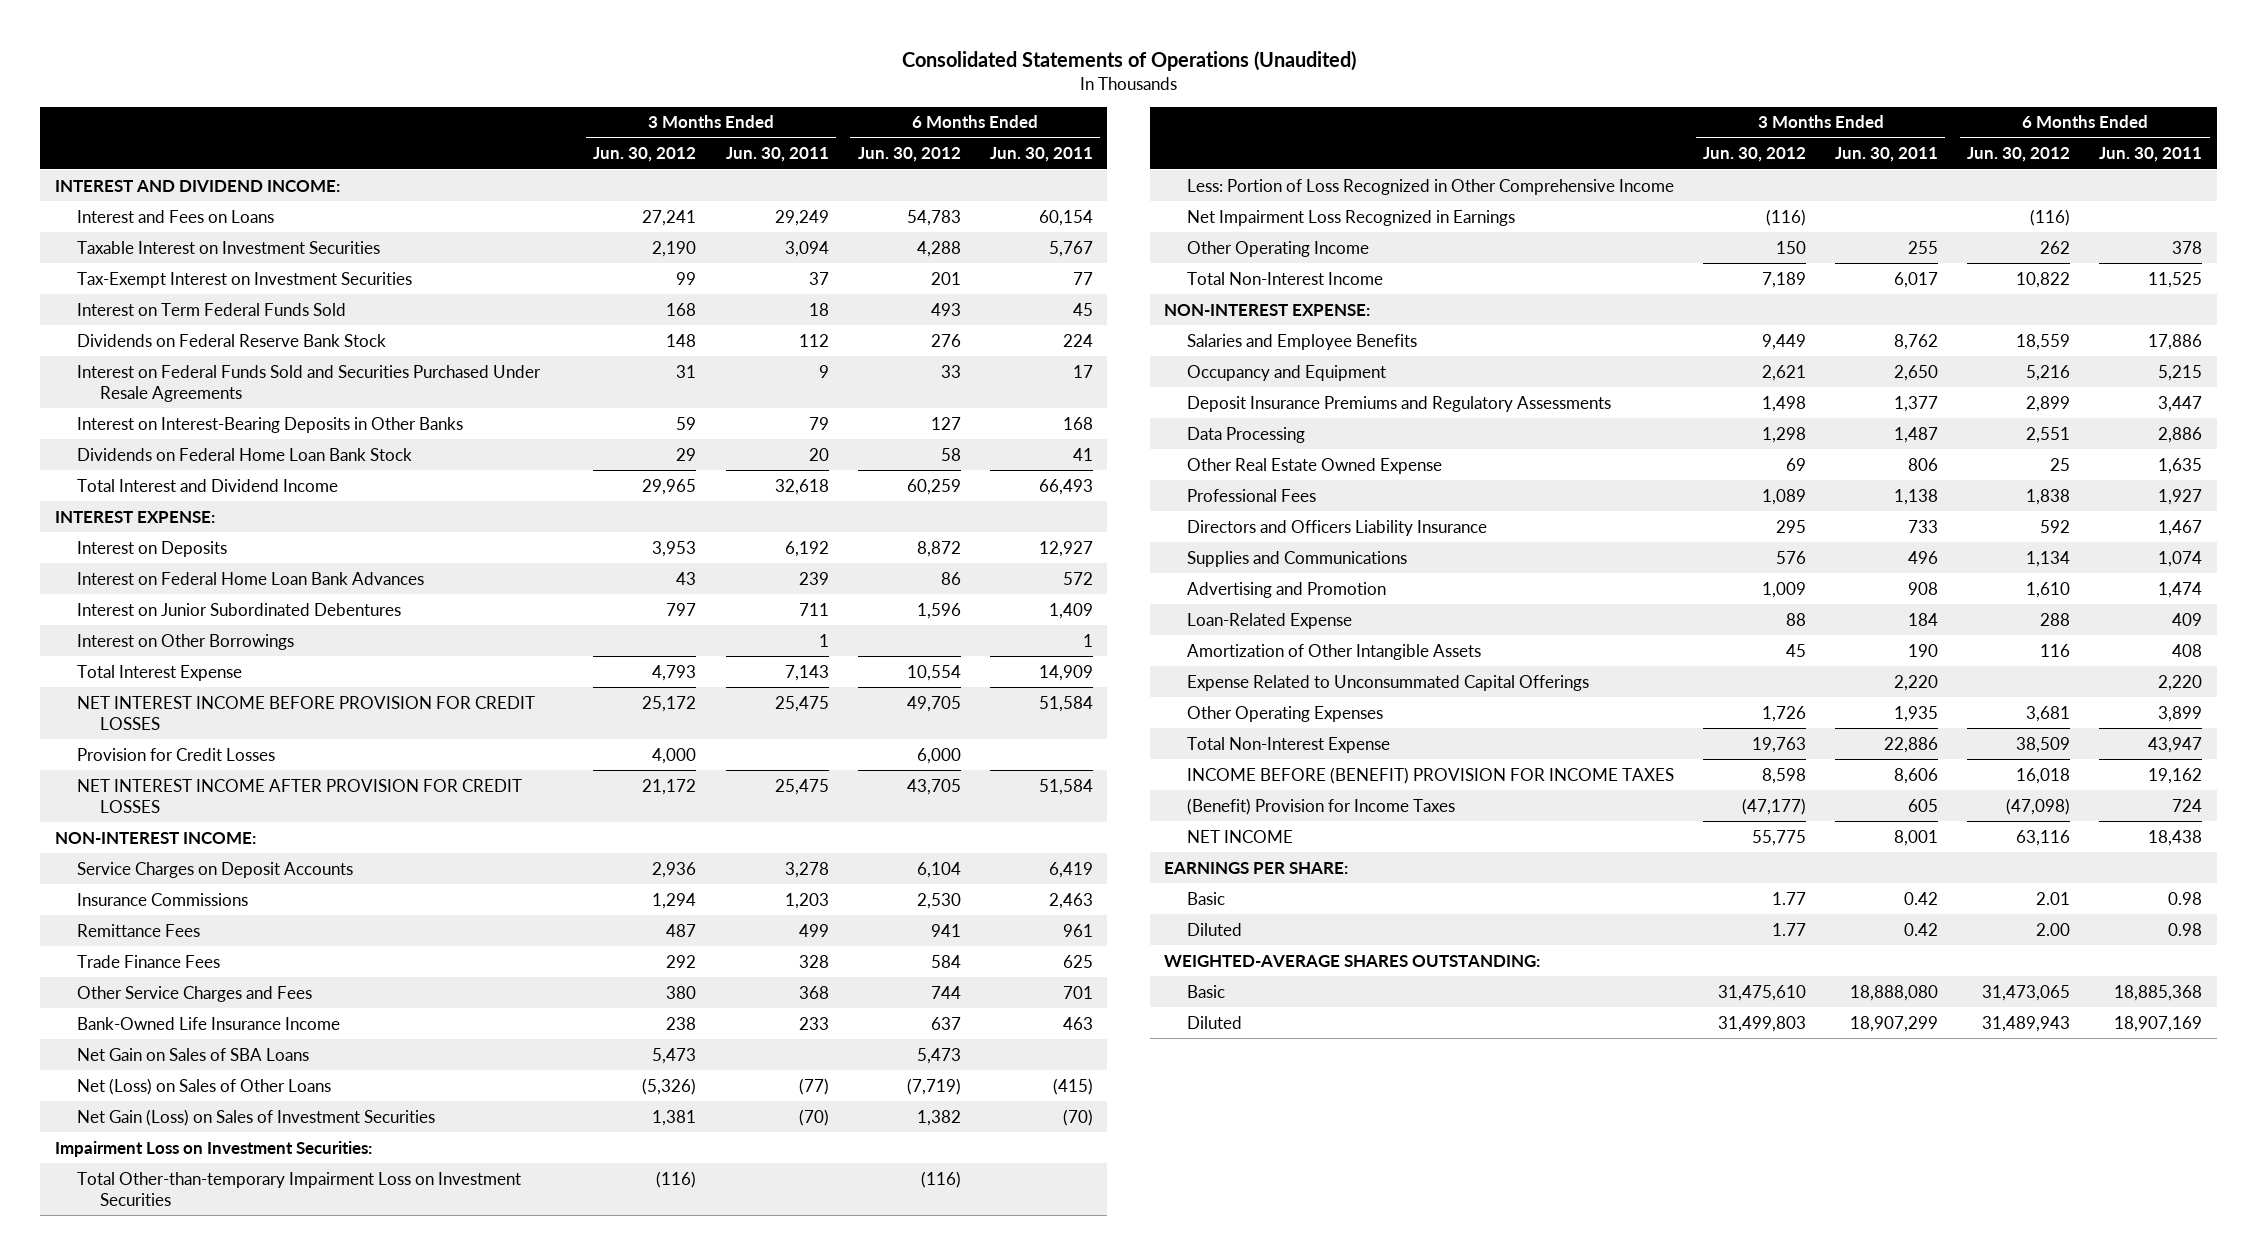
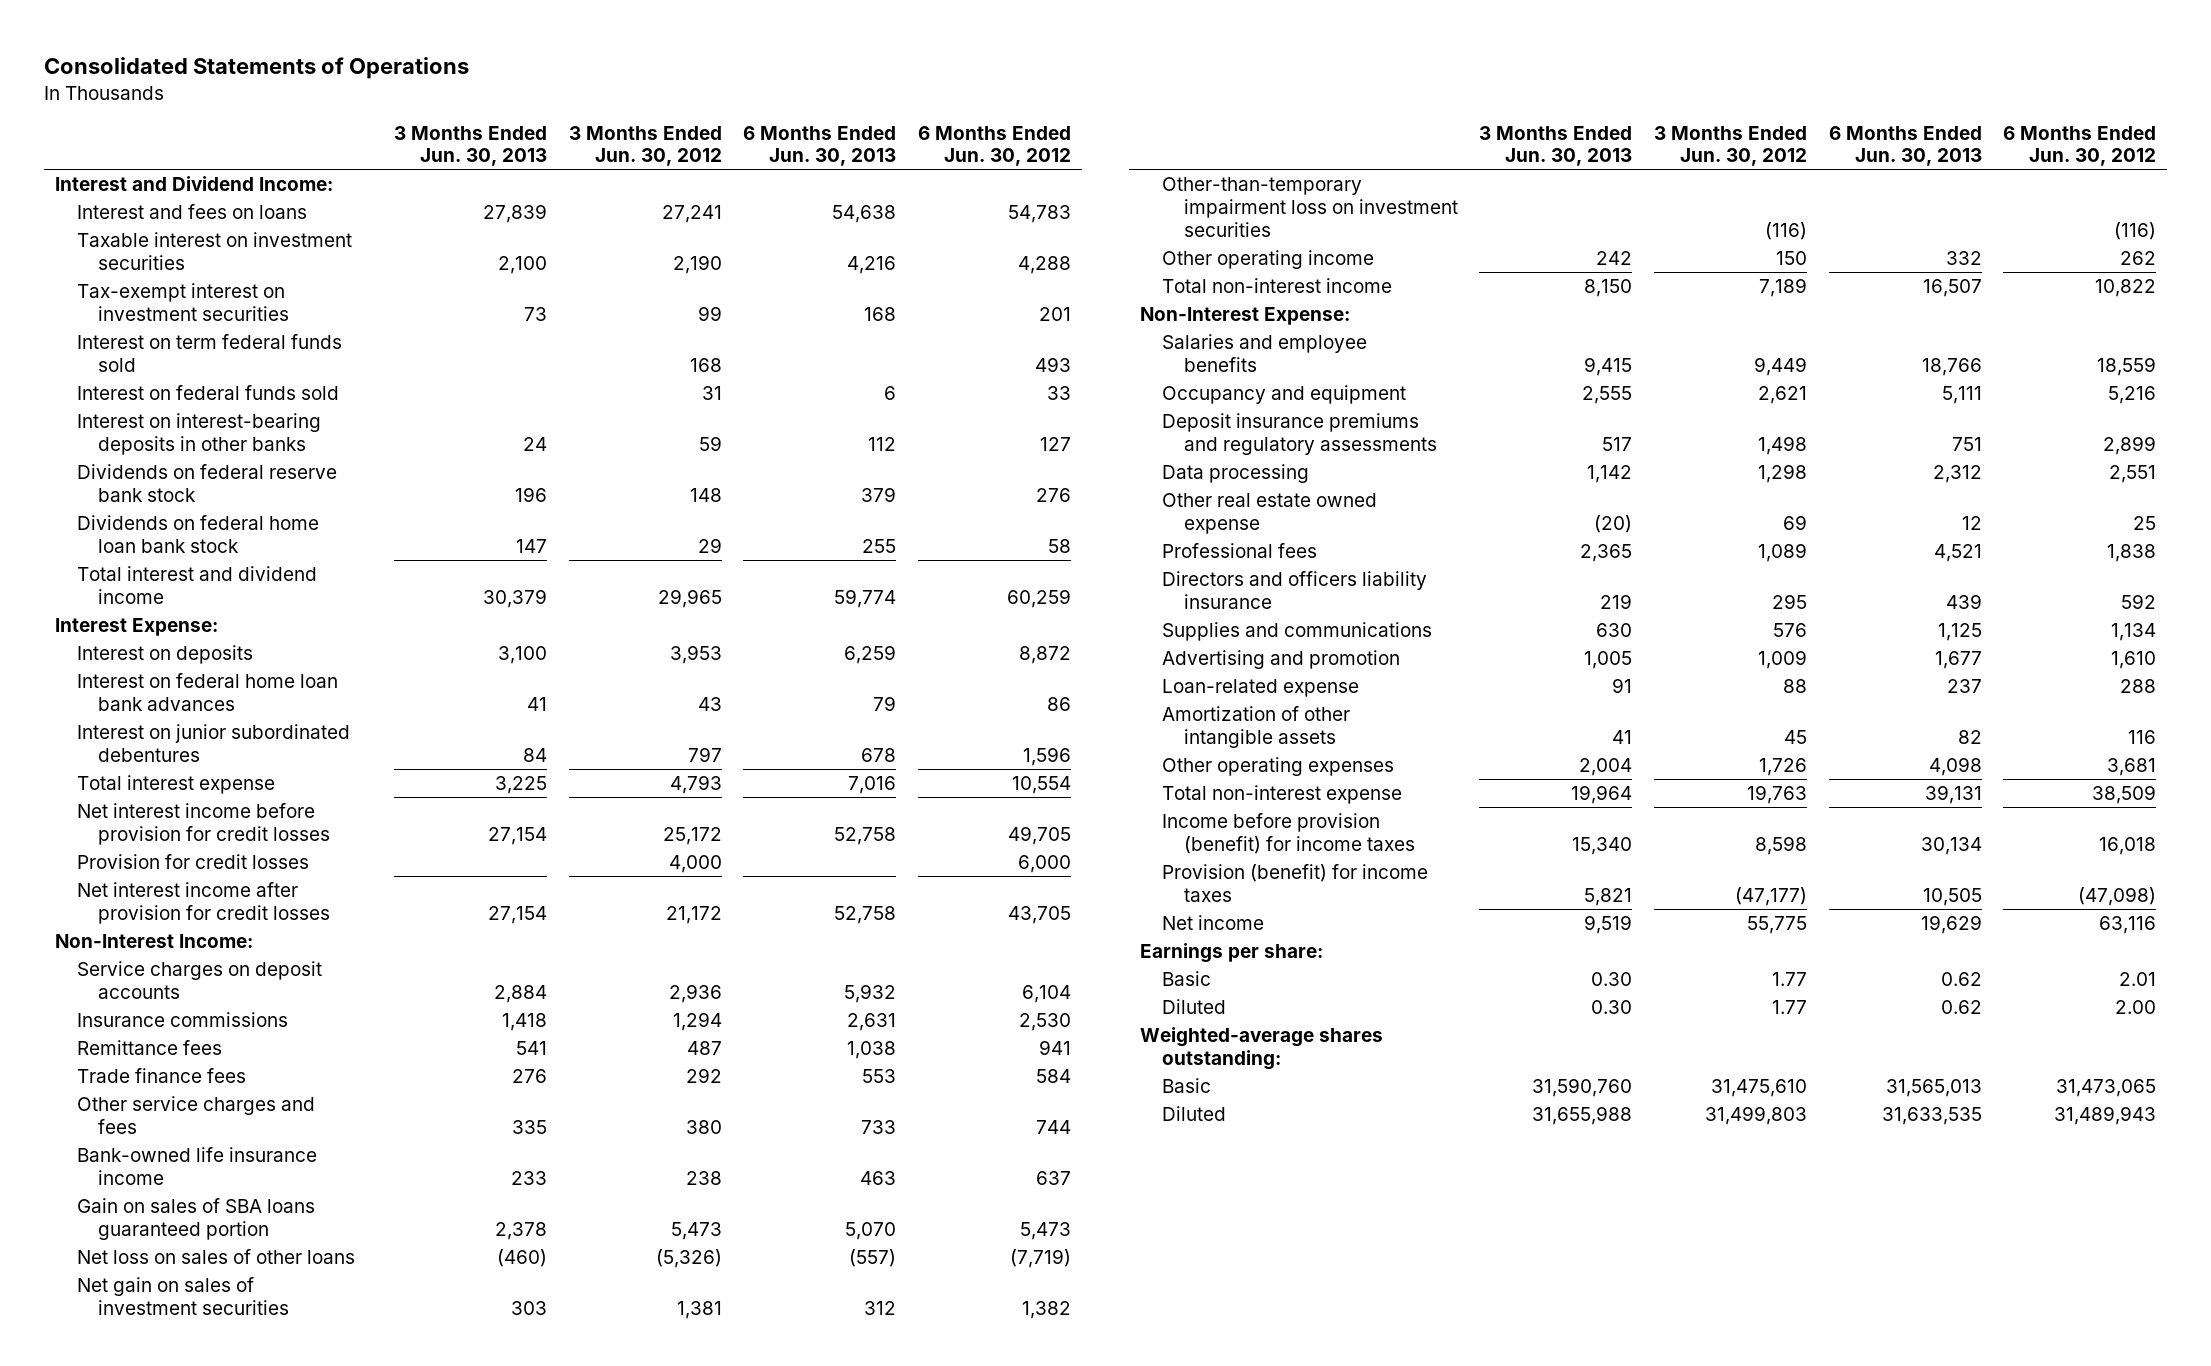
- Consolidated Statements of Operations (Unaudited)
+ Consolidated Statements of Operations
- | 3 Months Ended Jun. 30, 2012 | 3 Months Ended Jun. 30, 2011 | 6 Months Ended Jun. 30, 2012 | 6 Months Ended Jun. 30, 2011
+ | 3 Months Ended Jun. 30, 2013 | 3 Months Ended Jun. 30, 2012 | 6 Months Ended Jun. 30, 2013 | 6 Months Ended Jun. 30, 2012
- INTEREST AND DIVIDEND INCOME:
- Interest and Fees on Loans | 27,241 | 29,249 | 54,783 | 60,154
- Taxable Interest on Investment Securities | 2,190 | 3,094 | 4,288 | 5,767
- Tax-Exempt Interest on Investment Securities | 99 | 37 | 201 | 77
- Interest on Term Federal Funds Sold | 168 | 18 | 493 | 45
- Dividends on Federal Reserve Bank Stock | 148 | 112 | 276 | 224
- Interest on Federal Funds Sold and Securities Purchased Under Resale Agreements | 31 | 9 | 33 | 17
- Interest on Interest-Bearing Deposits in Other Banks | 59 | 79 | 127 | 168
- Dividends on Federal Home Loan Bank Stock | 29 | 20 | 58 | 41
- Total Interest and Dividend Income | 29,965 | 32,618 | 60,259 | 66,493
- INTEREST EXPENSE:
- Interest on Deposits | 3,953 | 6,192 | 8,872 | 12,927
- Interest on Federal Home Loan Bank Advances | 43 | 239 | 86 | 572
- Interest on Junior Subordinated Debentures | 797 | 711 | 1,596 | 1,409
- Interest on Other Borrowings | | 1 | | 1
- Total Interest Expense | 4,793 | 7,143 | 10,554 | 14,909
- NET INTEREST INCOME BEFORE PROVISION FOR CREDIT LOSSES | 25,172 | 25,475 | 49,705 | 51,584
- Provision for Credit Losses | 4,000 | | 6,000 |
- NET INTEREST INCOME AFTER PROVISION FOR CREDIT LOSSES | 21,172 | 25,475 | 43,705 | 51,584
- NON-INTEREST INCOME:
- Service Charges on Deposit Accounts | 2,936 | 3,278 | 6,104 | 6,419
- Insurance Commissions | 1,294 | 1,203 | 2,530 | 2,463
- Remittance Fees | 487 | 499 | 941 | 961
- Trade Finance Fees | 292 | 328 | 584 | 625
- Other Service Charges and Fees | 380 | 368 | 744 | 701
- Bank-Owned Life Insurance Income | 238 | 233 | 637 | 463
- Net Gain on Sales of SBA Loans | 5,473 | | 5,473 |
- Net (Loss) on Sales of Other Loans | (5,326) | (77) | (7,719) | (415)
- Net Gain (Loss) on Sales of Investment Securities | 1,381 | (70) | 1,382 | (70)
- Impairment Loss on Investment Securities:
- Total Other-than-temporary Impairment Loss on Investment Securities | (116) | | (116) |
- Less: Portion of Loss Recognized in Other Comprehensive Income
- Net Impairment Loss Recognized in Earnings | (116) | | (116) |
- Other Operating Income | 150 | 255 | 262 | 378
- Total Non-Interest Income | 7,189 | 6,017 | 10,822 | 11,525
- NON-INTEREST EXPENSE:
- Salaries and Employee Benefits | 9,449 | 8,762 | 18,559 | 17,886
- Occupancy and Equipment | 2,621 | 2,650 | 5,216 | 5,215
- Deposit Insurance Premiums and Regulatory Assessments | 1,498 | 1,377 | 2,899 | 3,447
- Data Processing | 1,298 | 1,487 | 2,551 | 2,886
- Other Real Estate Owned Expense | 69 | 806 | 25 | 1,635
- Professional Fees | 1,089 | 1,138 | 1,838 | 1,927
- Directors and Officers Liability Insurance | 295 | 733 | 592 | 1,467
- Supplies and Communications | 576 | 496 | 1,134 | 1,074
- Advertising and Promotion | 1,009 | 908 | 1,610 | 1,474
- Loan-Related Expense | 88 | 184 | 288 | 409
- Amortization of Other Intangible Assets | 45 | 190 | 116 | 408
- Expense Related to Unconsummated Capital Offerings | | 2,220 | | 2,220
- Other Operating Expenses | 1,726 | 1,935 | 3,681 | 3,899
- Total Non-Interest Expense | 19,763 | 22,886 | 38,509 | 43,947
- INCOME BEFORE (BENEFIT) PROVISION FOR INCOME TAXES | 8,598 | 8,606 | 16,018 | 19,162
- (Benefit) Provision for Income Taxes | (47,177) | 605 | (47,098) | 724
- NET INCOME | 55,775 | 8,001 | 63,116 | 18,438
- EARNINGS PER SHARE:
+ Interest and Dividend Income:
+ Interest and fees on loans | 27,839 | 27,241 | 54,638 | 54,783
+ Taxable interest on investment securities | 2,100 | 2,190 | 4,216 | 4,288
+ Tax-exempt interest on investment securities | 73 | 99 | 168 | 201
+ Interest on term federal funds sold | | 168 | | 493
+ Interest on federal funds sold | | 31 | 6 | 33
+ Interest on interest-bearing deposits in other banks | 24 | 59 | 112 | 127
+ Dividends on federal reserve bank stock | 196 | 148 | 379 | 276
+ Dividends on federal home loan bank stock | 147 | 29 | 255 | 58
+ Total interest and dividend income | 30,379 | 29,965 | 59,774 | 60,259
+ Interest Expense:
+ Interest on deposits | 3,100 | 3,953 | 6,259 | 8,872
+ Interest on federal home loan bank advances | 41 | 43 | 79 | 86
+ Interest on junior subordinated debentures | 84 | 797 | 678 | 1,596
+ Total interest expense | 3,225 | 4,793 | 7,016 | 10,554
+ Net interest income before provision for credit losses | 27,154 | 25,172 | 52,758 | 49,705
+ Provision for credit losses | | 4,000 | | 6,000
+ Net interest income after provision for credit losses | 27,154 | 21,172 | 52,758 | 43,705
+ Non-Interest Income:
+ Service charges on deposit accounts | 2,884 | 2,936 | 5,932 | 6,104
+ Insurance commissions | 1,418 | 1,294 | 2,631 | 2,530
+ Remittance fees | 541 | 487 | 1,038 | 941
+ Trade finance fees | 276 | 292 | 553 | 584
+ Other service charges and fees | 335 | 380 | 733 | 744
+ Bank-owned life insurance income | 233 | 238 | 463 | 637
+ Gain on sales of SBA loans guaranteed portion | 2,378 | 5,473 | 5,070 | 5,473
+ Net loss on sales of other loans | (460) | (5,326) | (557) | (7,719)
+ Net gain on sales of investment securities | 303 | 1,381 | 312 | 1,382
+ Other-than-temporary impairment loss on investment securities | | (116) | | (116)
+ Other operating income | 242 | 150 | 332 | 262
+ Total non-interest income | 8,150 | 7,189 | 16,507 | 10,822
+ Non-Interest Expense:
+ Salaries and employee benefits | 9,415 | 9,449 | 18,766 | 18,559
+ Occupancy and equipment | 2,555 | 2,621 | 5,111 | 5,216
+ Deposit insurance premiums and regulatory assessments | 517 | 1,498 | 751 | 2,899
+ Data processing | 1,142 | 1,298 | 2,312 | 2,551
+ Other real estate owned expense | (20) | 69 | 12 | 25
+ Professional fees | 2,365 | 1,089 | 4,521 | 1,838
+ Directors and officers liability insurance | 219 | 295 | 439 | 592
+ Supplies and communications | 630 | 576 | 1,125 | 1,134
+ Advertising and promotion | 1,005 | 1,009 | 1,677 | 1,610
+ Loan-related expense | 91 | 88 | 237 | 288
+ Amortization of other intangible assets | 41 | 45 | 82 | 116
+ Other operating expenses | 2,004 | 1,726 | 4,098 | 3,681
+ Total non-interest expense | 19,964 | 19,763 | 39,131 | 38,509
+ Income before provision (benefit) for income taxes | 15,340 | 8,598 | 30,134 | 16,018
+ Provision (benefit) for income taxes | 5,821 | (47,177) | 10,505 | (47,098)
+ Net income | 9,519 | 55,775 | 19,629 | 63,116
+ Earnings per share:
- WEIGHTED-AVERAGE SHARES OUTSTANDING:
+ Weighted-average shares outstanding:

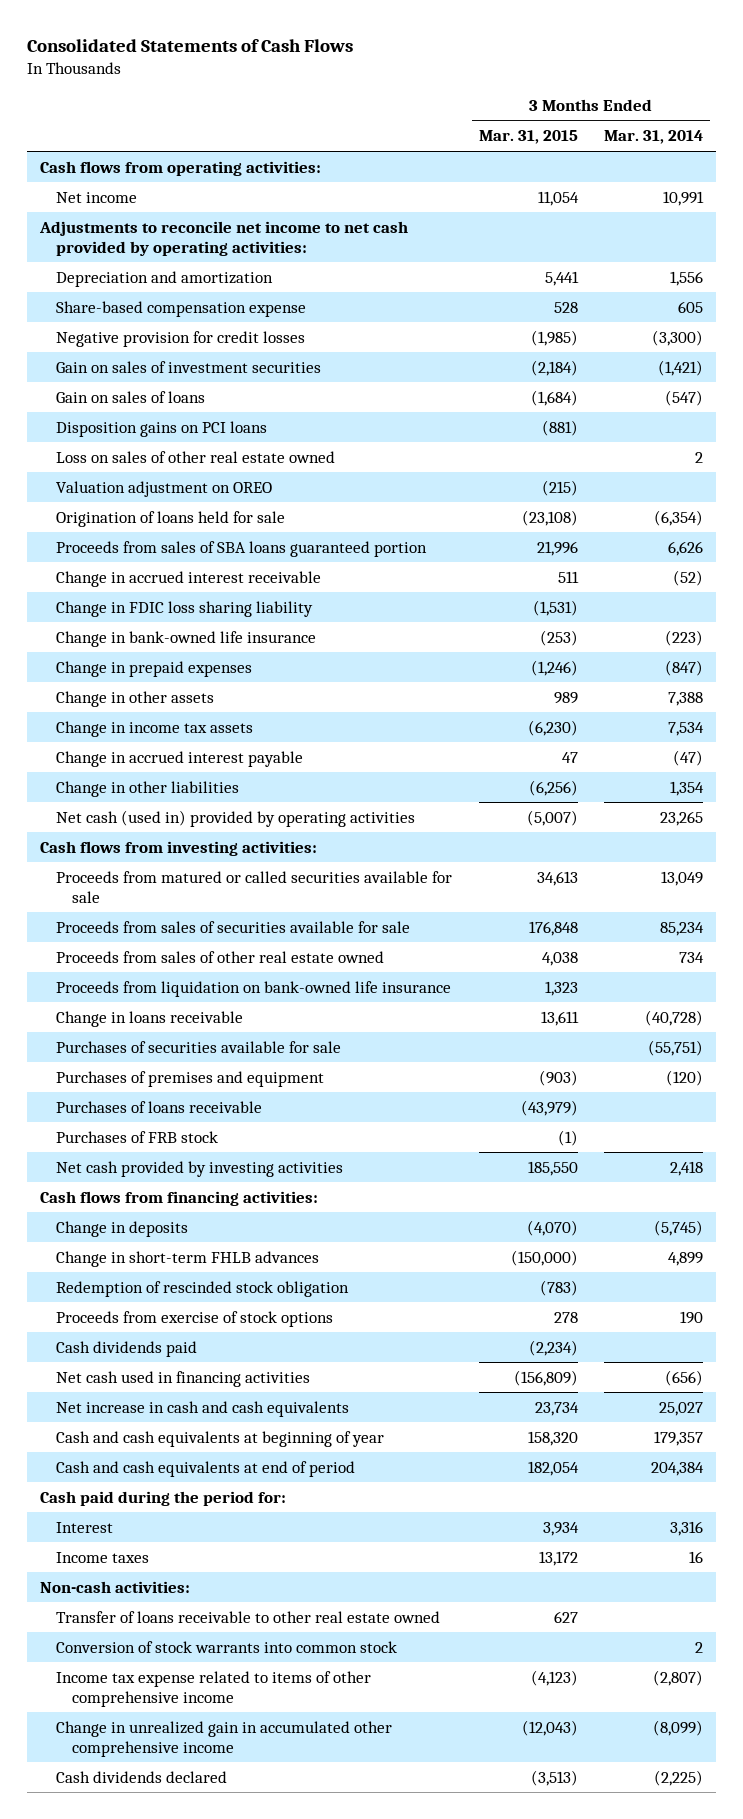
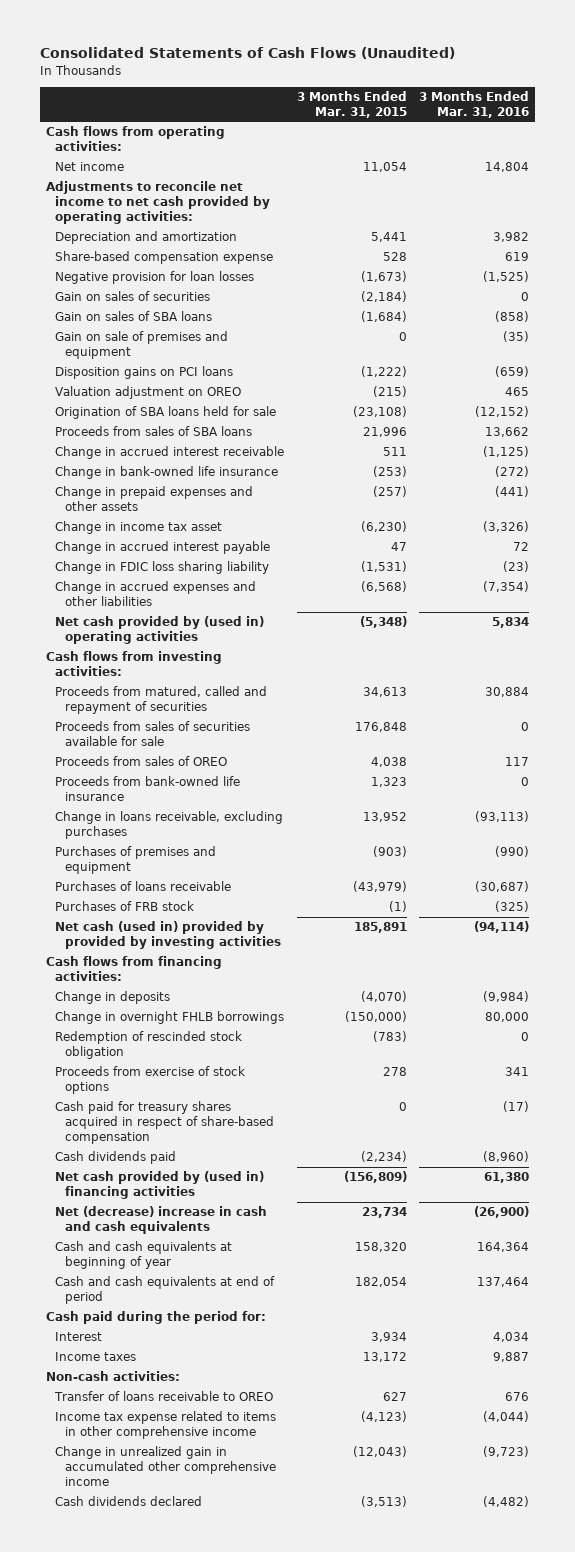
- Consolidated Statements of Cash Flows
+ Consolidated Statements of Cash Flows (Unaudited)
- | 3 Months Ended Mar. 31, 2015 | 3 Months Ended Mar. 31, 2014
+ | 3 Months Ended Mar. 31, 2015 | 3 Months Ended Mar. 31, 2016
- Negative provision for credit losses | (1,985) | (3,300)
- Gain on sales of investment securities | (2,184) | (1,421)
- Gain on sales of loans | (1,684) | (547)
- Disposition gains on PCI loans | (881) |
- Loss on sales of other real estate owned | | 2
+ Negative provision for loan losses | (1,673) | (1,525)
+ Gain on sales of securities | (2,184) | 0
+ Gain on sales of SBA loans | (1,684) | (858)
+ Gain on sale of premises and equipment | 0 | (35)
+ Disposition gains on PCI loans | (1,222) | (659)
- Origination of loans held for sale | (23,108) | (6,354)
- Proceeds from sales of SBA loans guaranteed portion | 21,996 | 6,626
+ Origination of SBA loans held for sale | (23,108) | (12,152)
+ Proceeds from sales of SBA loans | 21,996 | 13,662
- Change in prepaid expenses | (1,246) | (847)
- Change in other assets | 989 | 7,388
- Change in income tax assets | (6,230) | 7,534
+ Change in prepaid expenses and other assets | (257) | (441)
+ Change in income tax asset | (6,230) | (3,326)
- Change in other liabilities | (6,256) | 1,354
- Net cash (used in) provided by operating activities | (5,007) | 23,265
moved down: Change in FDIC loss sharing liability | (1,531) | (23)
+ Change in accrued expenses and other liabilities | (6,568) | (7,354)
+ Net cash provided by (used in) operating activities | (5,348) | 5,834
- Proceeds from matured or called securities available for sale | 34,613 | 13,049
+ Proceeds from matured, called and repayment of securities | 34,613 | 30,884
- Proceeds from sales of other real estate owned | 4,038 | 734
- Proceeds from liquidation on bank-owned life insurance | 1,323 |
- Change in loans receivable | 13,611 | (40,728)
- Purchases of securities available for sale | | (55,751)
+ Proceeds from sales of OREO | 4,038 | 117
+ Proceeds from bank-owned life insurance | 1,323 | 0
+ Change in loans receivable, excluding purchases | 13,952 | (93,113)
- Net cash provided by investing activities | 185,550 | 2,418
+ Net cash (used in) provided by provided by investing activities | 185,891 | (94,114)
- Change in short-term FHLB advances | (150,000) | 4,899
+ Change in overnight FHLB borrowings | (150,000) | 80,000
+ Cash paid for treasury shares acquired in respect of share-based compensation | 0 | (17)
- Net cash used in financing activities | (156,809) | (656)
- Net increase in cash and cash equivalents | 23,734 | 25,027
+ Net cash provided by (used in) financing activities | (156,809) | 61,380
+ Net (decrease) increase in cash and cash equivalents | 23,734 | (26,900)
- Transfer of loans receivable to other real estate owned | 627 |
- Conversion of stock warrants into common stock | | 2
- Income tax expense related to items of other comprehensive income | (4,123) | (2,807)
+ Transfer of loans receivable to OREO | 627 | 676
+ Income tax expense related to items in other comprehensive income | (4,123) | (4,044)

